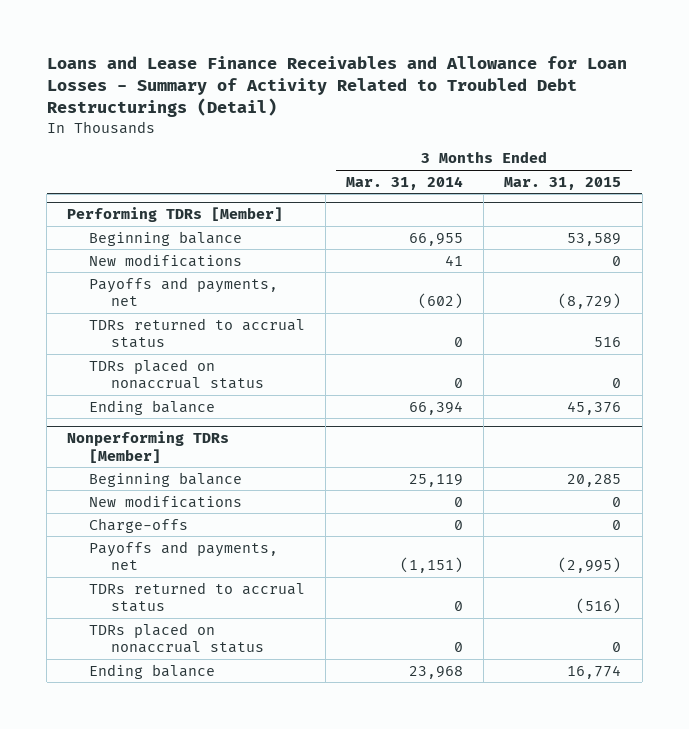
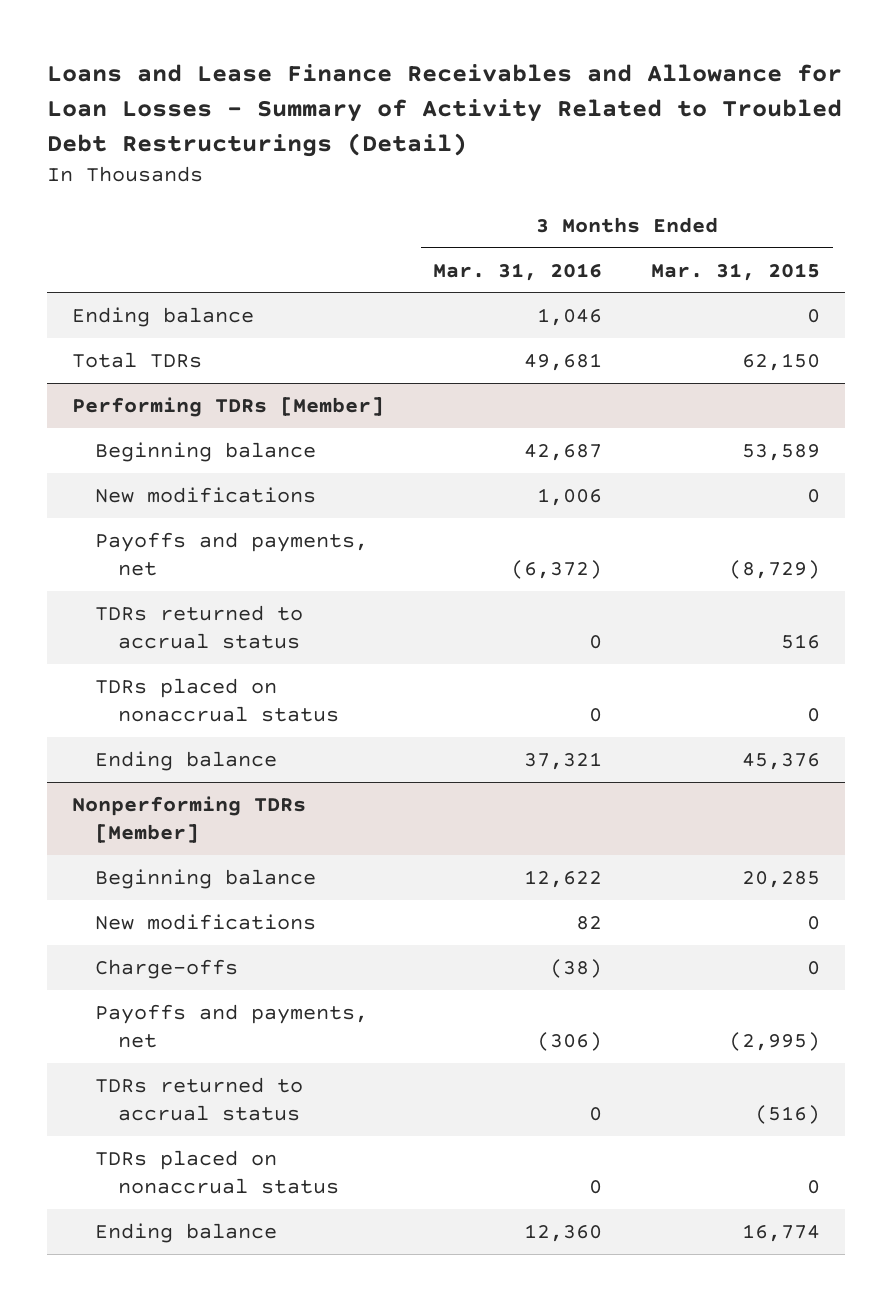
- | 3 Months Ended Mar. 31, 2014 | 3 Months Ended Mar. 31, 2015
+ | 3 Months Ended Mar. 31, 2016 | 3 Months Ended Mar. 31, 2015
+ Ending balance | 1,046 | 0
+ Total TDRs | 49,681 | 62,150

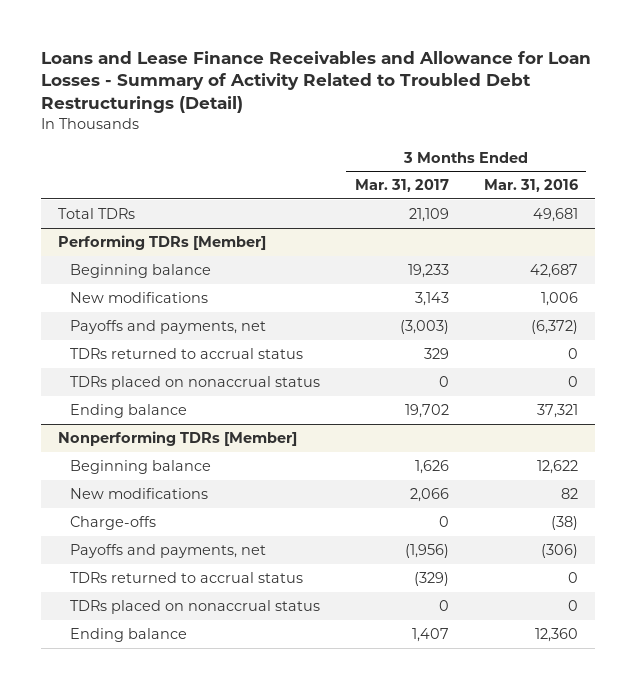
- | 3 Months Ended Mar. 31, 2016 | 3 Months Ended Mar. 31, 2015
+ | 3 Months Ended Mar. 31, 2017 | 3 Months Ended Mar. 31, 2016
- Ending balance | 1,046 | 0

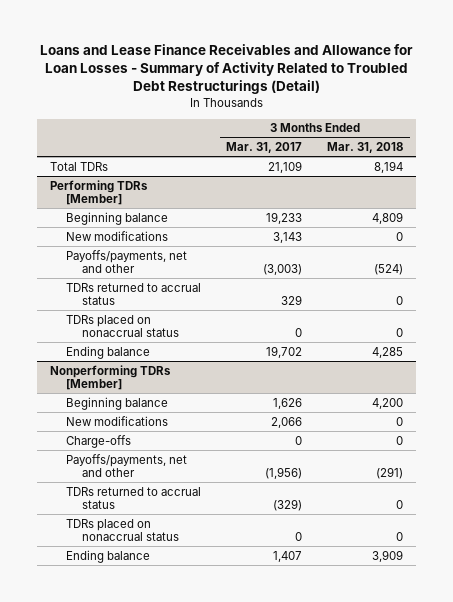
- | 3 Months Ended Mar. 31, 2017 | 3 Months Ended Mar. 31, 2016
+ | 3 Months Ended Mar. 31, 2017 | 3 Months Ended Mar. 31, 2018
@ Performing TDRs [Member]
- Payoffs and payments, net | (3,003) | (6,372)
+ Payoffs/payments, net and other | (3,003) | (524)
@ Nonperforming TDRs [Member]
- Payoffs and payments, net | (1,956) | (306)
+ Payoffs/payments, net and other | (1,956) | (291)

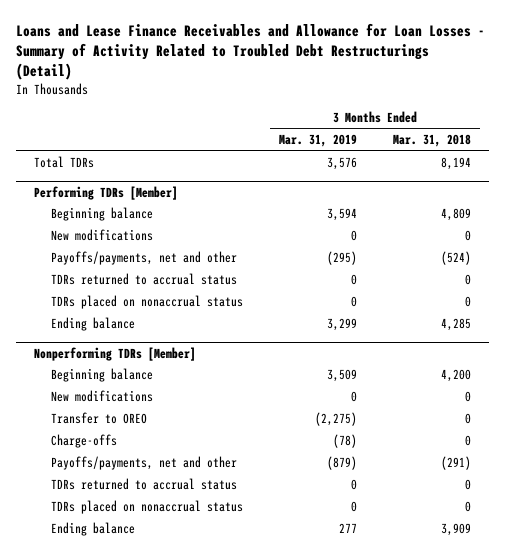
- | 3 Months Ended Mar. 31, 2017 | 3 Months Ended Mar. 31, 2018
+ | 3 Months Ended Mar. 31, 2019 | 3 Months Ended Mar. 31, 2018
@ Nonperforming TDRs [Member]
+ Transfer to OREO | (2,275) | 0

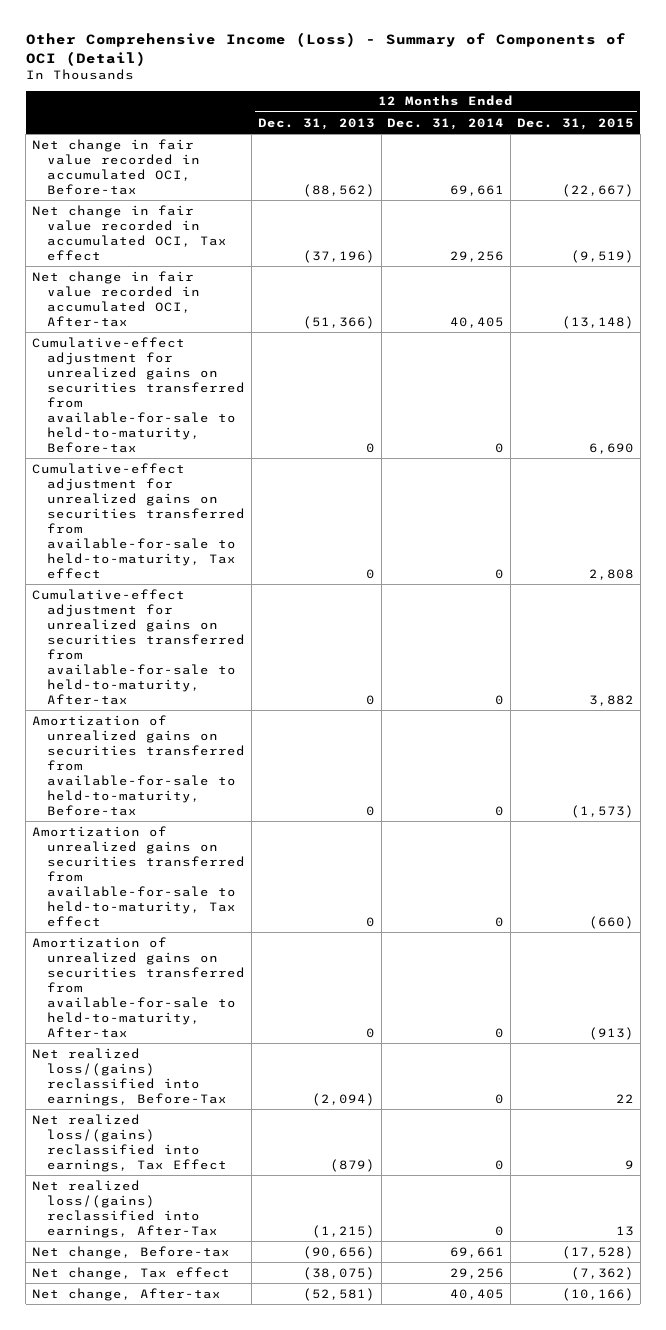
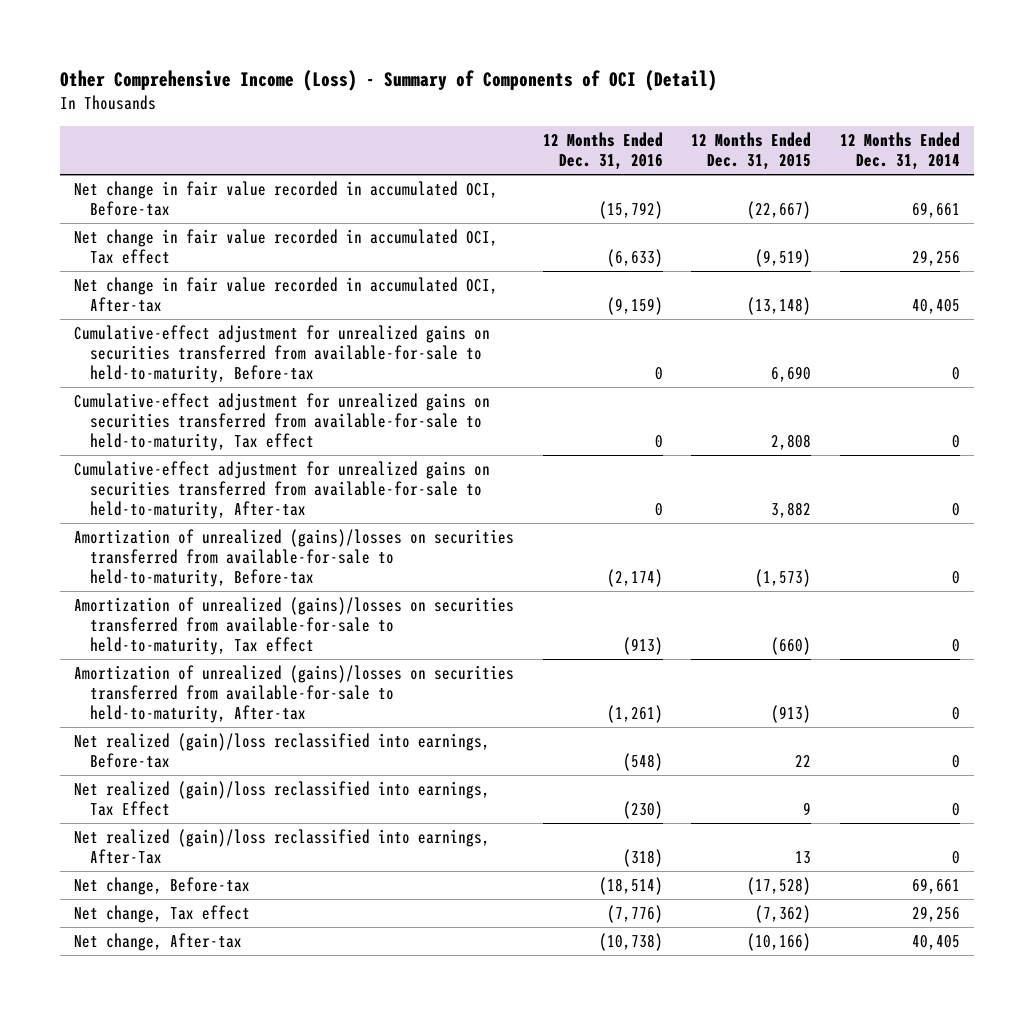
- | 12 Months Ended Dec. 31, 2013 | 12 Months Ended Dec. 31, 2014 | 12 Months Ended Dec. 31, 2015
+ | 12 Months Ended Dec. 31, 2016 | 12 Months Ended Dec. 31, 2015 | 12 Months Ended Dec. 31, 2014
- Amortization of unrealized gains on securities transferred from available-for-sale to held-to-maturity, Before-tax | 0 | 0 | (1,573)
- Amortization of unrealized gains on securities transferred from available-for-sale to held-to-maturity, Tax effect | 0 | 0 | (660)
- Amortization of unrealized gains on securities transferred from available-for-sale to held-to-maturity, After-tax | 0 | 0 | (913)
- Net realized loss/(gains) reclassified into earnings, Before-Tax | (2,094) | 0 | 22
- Net realized loss/(gains) reclassified into earnings, Tax Effect | (879) | 0 | 9
- Net realized loss/(gains) reclassified into earnings, After-Tax | (1,215) | 0 | 13
+ Amortization of unrealized (gains)/losses on securities transferred from available-for-sale to held-to-maturity, Before-tax | (2,174) | (1,573) | 0
+ Amortization of unrealized (gains)/losses on securities transferred from available-for-sale to held-to-maturity, Tax effect | (913) | (660) | 0
+ Amortization of unrealized (gains)/losses on securities transferred from available-for-sale to held-to-maturity, After-tax | (1,261) | (913) | 0
+ Net realized (gain)/loss reclassified into earnings, Before-tax | (548) | 22 | 0
+ Net realized (gain)/loss reclassified into earnings, Tax Effect | (230) | 9 | 0
+ Net realized (gain)/loss reclassified into earnings, After-Tax | (318) | 13 | 0

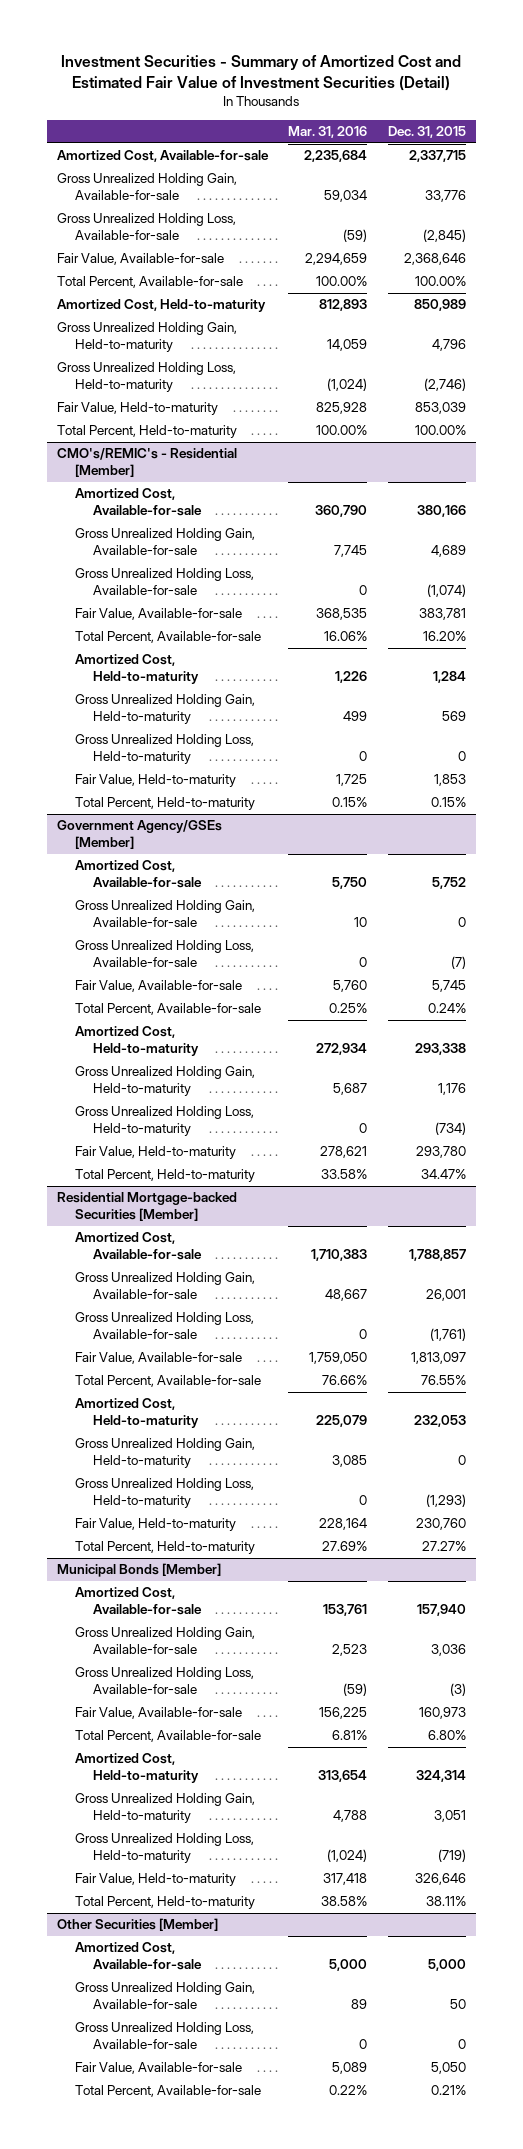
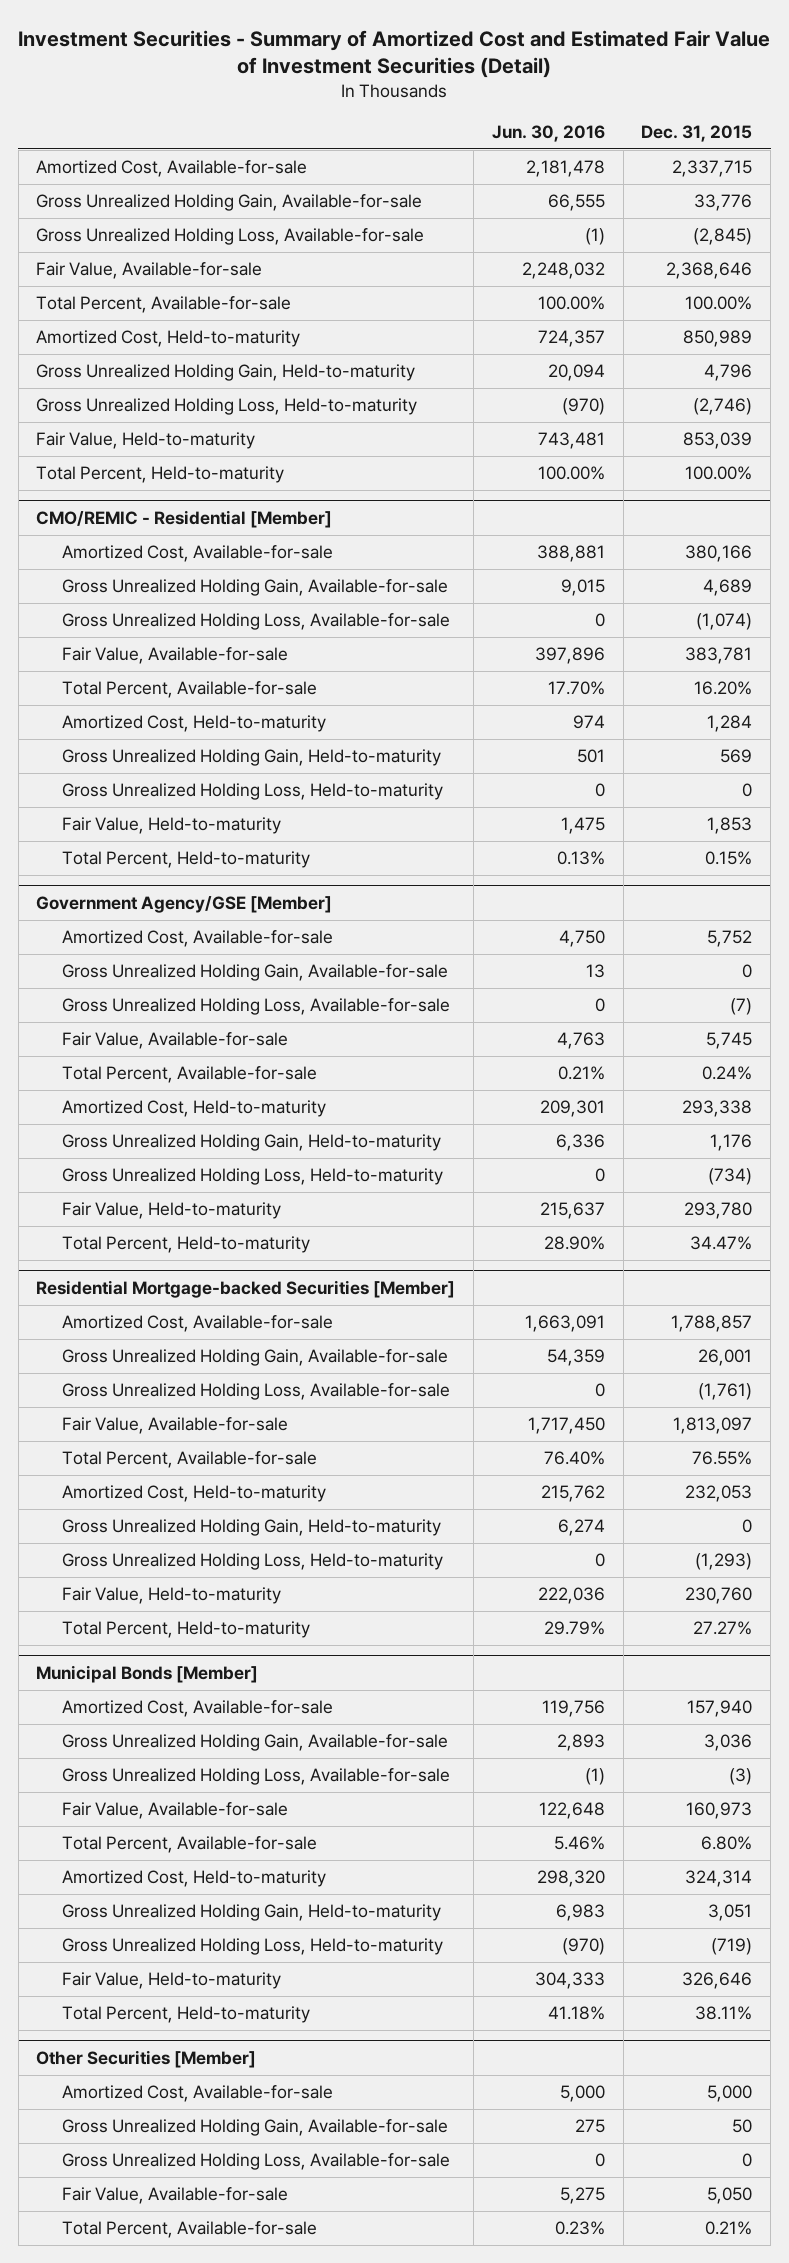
- | Mar. 31, 2016 | Dec. 31, 2015
+ | Jun. 30, 2016 | Dec. 31, 2015
- CMO's/REMIC's - Residential [Member]
+ CMO/REMIC - Residential [Member]
- Government Agency/GSEs [Member]
+ Government Agency/GSE [Member]

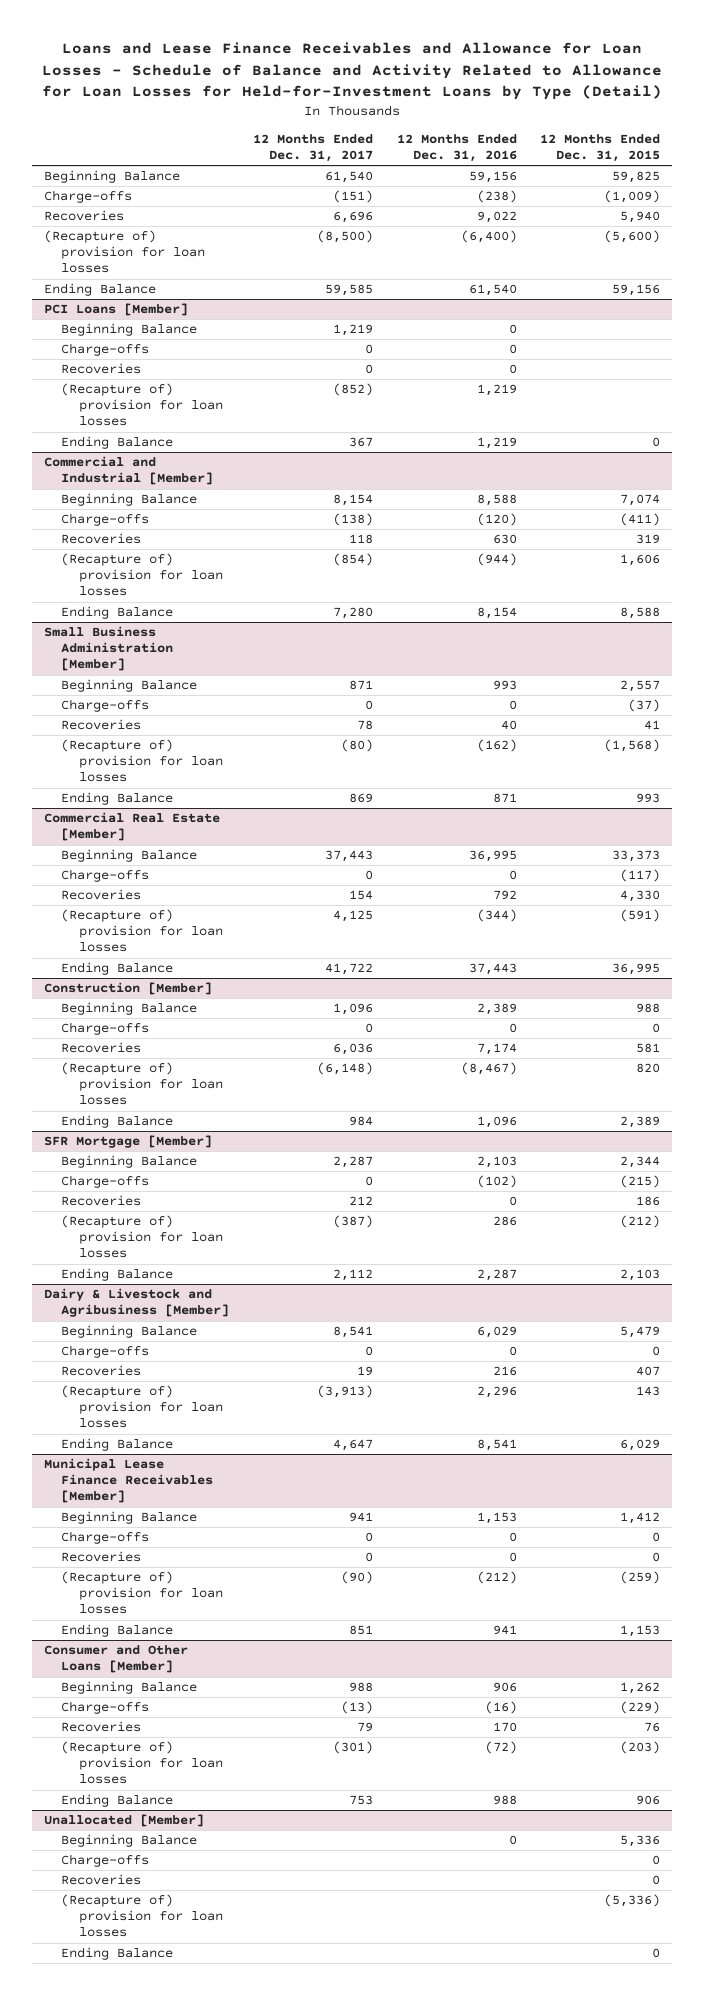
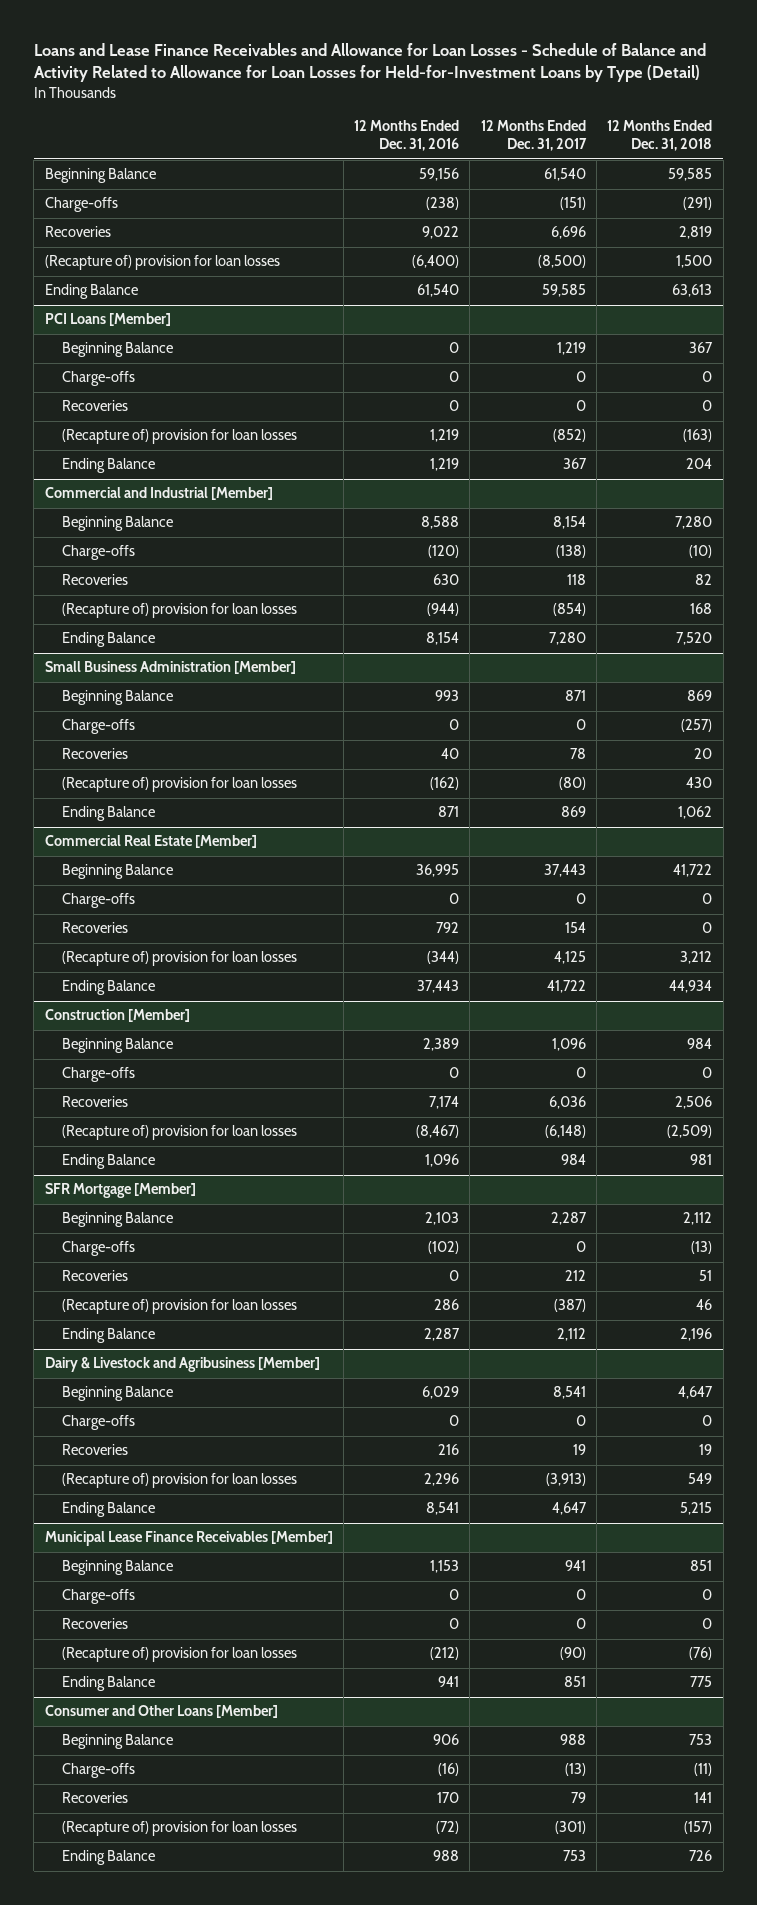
- | 12 Months Ended Dec. 31, 2017 | 12 Months Ended Dec. 31, 2016 | 12 Months Ended Dec. 31, 2015
+ | 12 Months Ended Dec. 31, 2016 | 12 Months Ended Dec. 31, 2017 | 12 Months Ended Dec. 31, 2018
- Unallocated [Member]
- Beginning Balance | | 0 | 5,336
- Charge-offs | | | 0
- Recoveries | | | 0
- (Recapture of) provision for loan losses | | | (5,336)
- Ending Balance | | | 0

